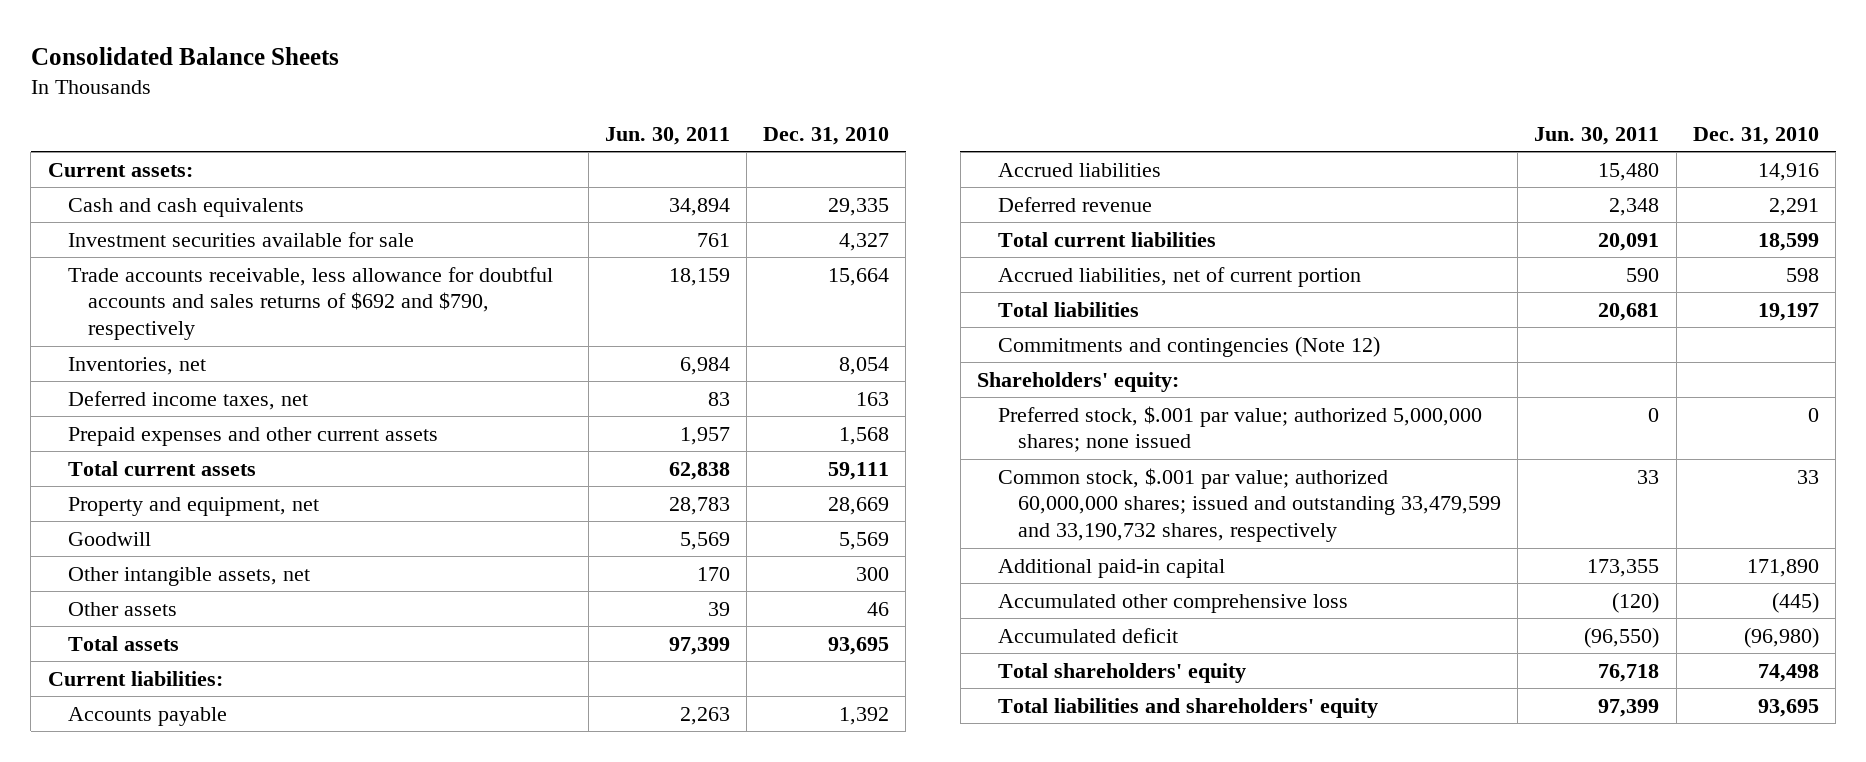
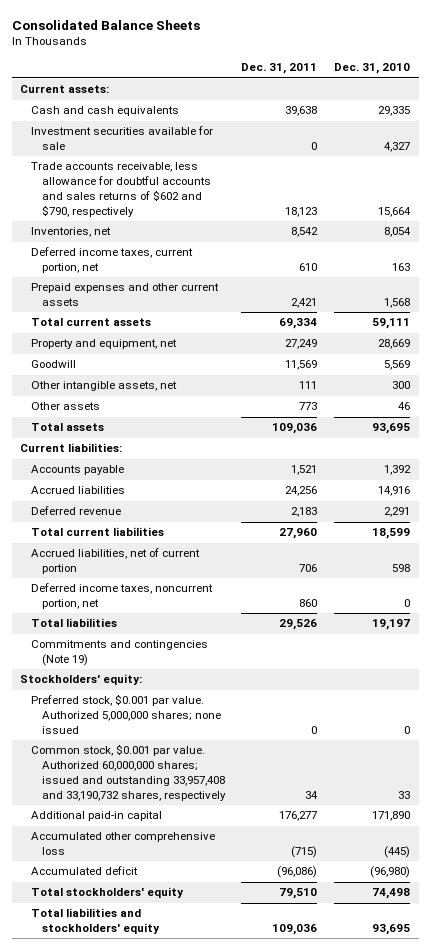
- | Jun. 30, 2011 | Dec. 31, 2010
+ | Dec. 31, 2011 | Dec. 31, 2010
- Trade accounts receivable, less allowance for doubtful accounts and sales returns of $692 and $790, respectively | 18,159 | 15,664
+ Trade accounts receivable, less allowance for doubtful accounts and sales returns of $602 and $790, respectively | 18,123 | 15,664
- Deferred income taxes, net | 83 | 163
+ Deferred income taxes, current portion, net | 610 | 163
+ Deferred income taxes, noncurrent portion, net | 860 | 0
- Commitments and contingencies (Note 12)
- Shareholders' equity:
- Preferred stock, $.001 par value; authorized 5,000,000 shares; none issued | 0 | 0
- Common stock, $.001 par value; authorized 60,000,000 shares; issued and outstanding 33,479,599 and 33,190,732 shares, respectively | 33 | 33
+ Commitments and contingencies (Note 19)
+ Stockholders' equity:
+ Preferred stock, $0.001 par value. Authorized 5,000,000 shares; none issued | 0 | 0
+ Common stock, $0.001 par value. Authorized 60,000,000 shares; issued and outstanding 33,957,408 and 33,190,732 shares, respectively | 34 | 33
- Total shareholders' equity | 76,718 | 74,498
- Total liabilities and shareholders' equity | 97,399 | 93,695
+ Total stockholders' equity | 79,510 | 74,498
+ Total liabilities and stockholders' equity | 109,036 | 93,695

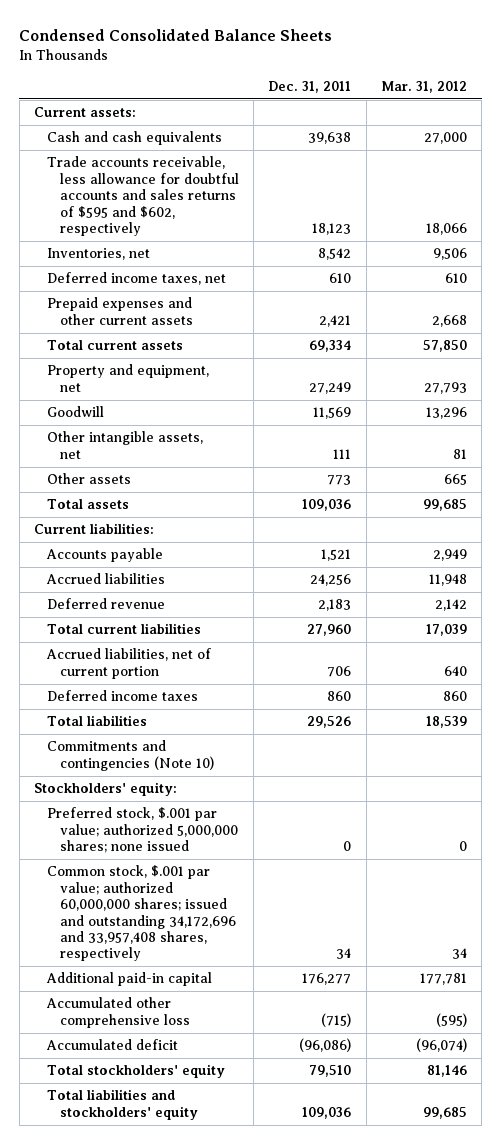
- Consolidated Balance Sheets
+ Condensed Consolidated Balance Sheets
- | Dec. 31, 2011 | Dec. 31, 2010
+ | Dec. 31, 2011 | Mar. 31, 2012
- Investment securities available for sale | 0 | 4,327
- Trade accounts receivable, less allowance for doubtful accounts and sales returns of $602 and $790, respectively | 18,123 | 15,664
+ Trade accounts receivable, less allowance for doubtful accounts and sales returns of $595 and $602, respectively | 18,123 | 18,066
- Deferred income taxes, current portion, net | 610 | 163
+ Deferred income taxes, net | 610 | 610
- Deferred income taxes, noncurrent portion, net | 860 | 0
+ Deferred income taxes | 860 | 860
- Commitments and contingencies (Note 19)
+ Commitments and contingencies (Note 10)
- Preferred stock, $0.001 par value. Authorized 5,000,000 shares; none issued | 0 | 0
- Common stock, $0.001 par value. Authorized 60,000,000 shares; issued and outstanding 33,957,408 and 33,190,732 shares, respectively | 34 | 33
+ Preferred stock, $.001 par value; authorized 5,000,000 shares; none issued | 0 | 0
+ Common stock, $.001 par value; authorized 60,000,000 shares; issued and outstanding 34,172,696 and 33,957,408 shares, respectively | 34 | 34

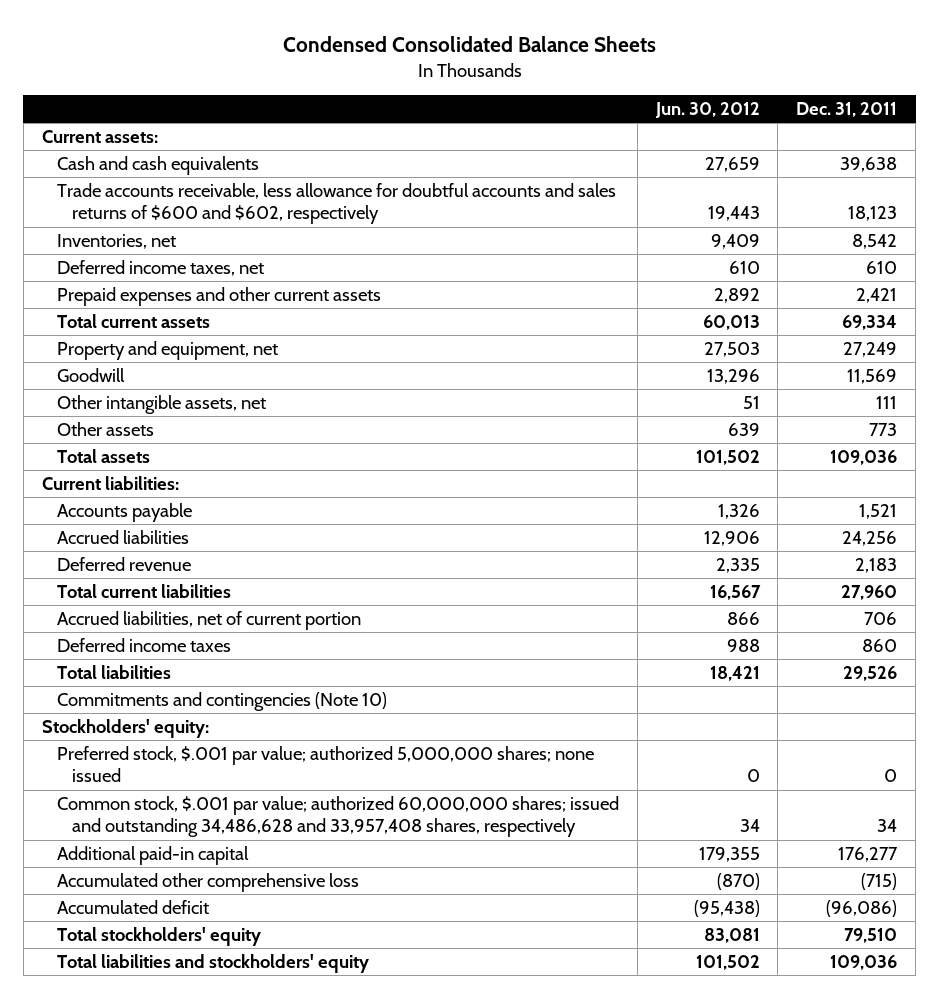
- | Dec. 31, 2011 | Mar. 31, 2012
+ | Jun. 30, 2012 | Dec. 31, 2011
- Trade accounts receivable, less allowance for doubtful accounts and sales returns of $595 and $602, respectively | 18,123 | 18,066
+ Trade accounts receivable, less allowance for doubtful accounts and sales returns of $600 and $602, respectively | 19,443 | 18,123
- Common stock, $.001 par value; authorized 60,000,000 shares; issued and outstanding 34,172,696 and 33,957,408 shares, respectively | 34 | 34
+ Common stock, $.001 par value; authorized 60,000,000 shares; issued and outstanding 34,486,628 and 33,957,408 shares, respectively | 34 | 34

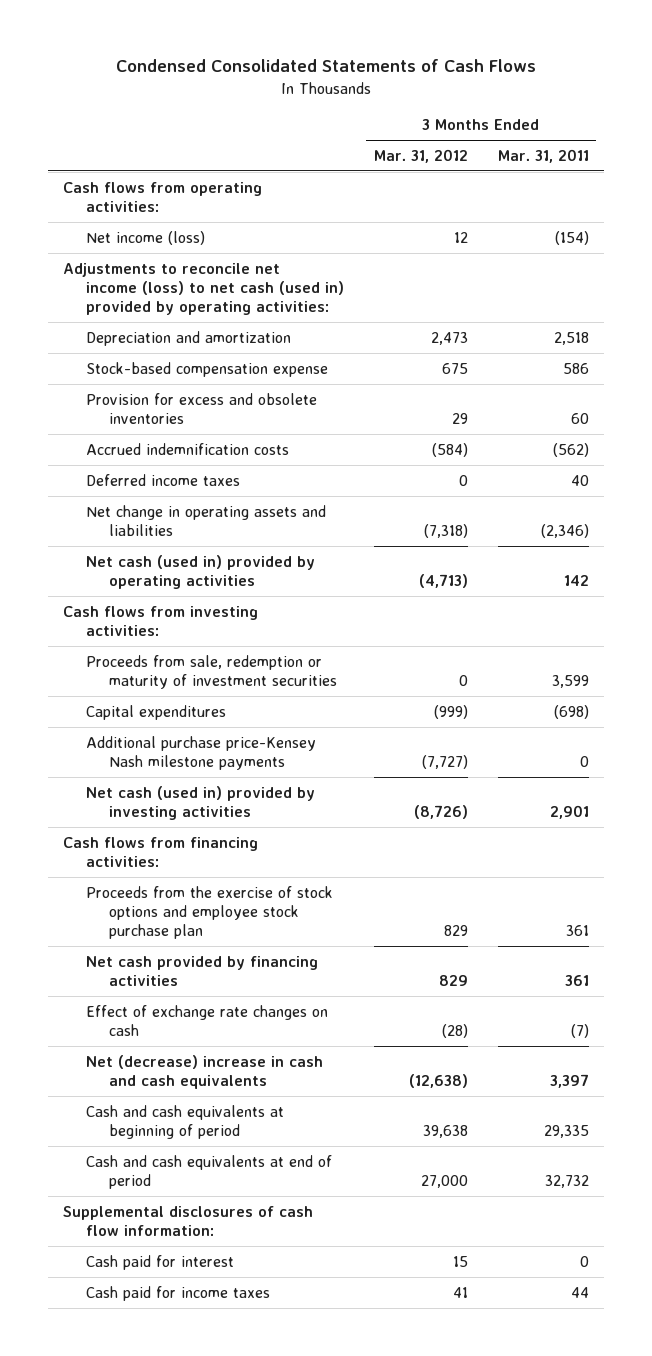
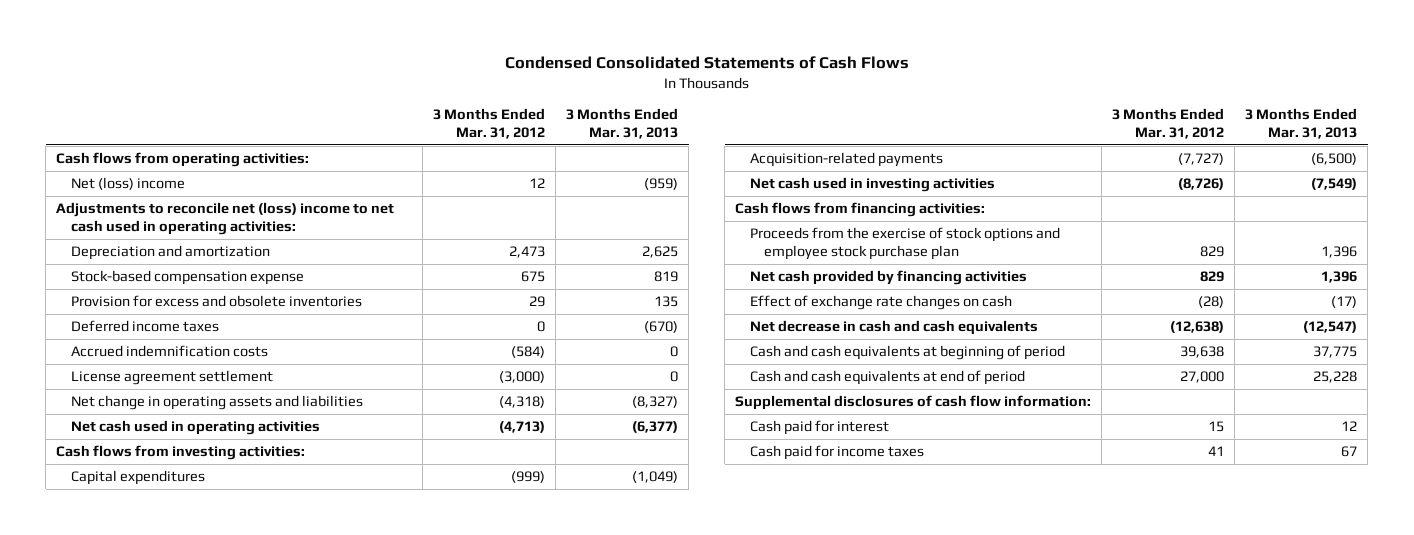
- | 3 Months Ended Mar. 31, 2012 | 3 Months Ended Mar. 31, 2011
+ | 3 Months Ended Mar. 31, 2012 | 3 Months Ended Mar. 31, 2013
- Net income (loss) | 12 | (154)
- Adjustments to reconcile net income (loss) to net cash (used in) provided by operating activities:
+ Net (loss) income | 12 | (959)
+ Adjustments to reconcile net (loss) income to net cash used in operating activities:
- Net change in operating assets and liabilities | (7,318) | (2,346)
- Net cash (used in) provided by operating activities | (4,713) | 142
moved down: Accrued indemnification costs | (584) | 0
+ License agreement settlement | (3,000) | 0
+ Net change in operating assets and liabilities | (4,318) | (8,327)
+ Net cash used in operating activities | (4,713) | (6,377)
- Proceeds from sale, redemption or maturity of investment securities | 0 | 3,599
- Additional purchase price-Kensey Nash milestone payments | (7,727) | 0
- Net cash (used in) provided by investing activities | (8,726) | 2,901
+ Acquisition-related payments | (7,727) | (6,500)
+ Net cash used in investing activities | (8,726) | (7,549)
- Net (decrease) increase in cash and cash equivalents | (12,638) | 3,397
+ Net decrease in cash and cash equivalents | (12,638) | (12,547)

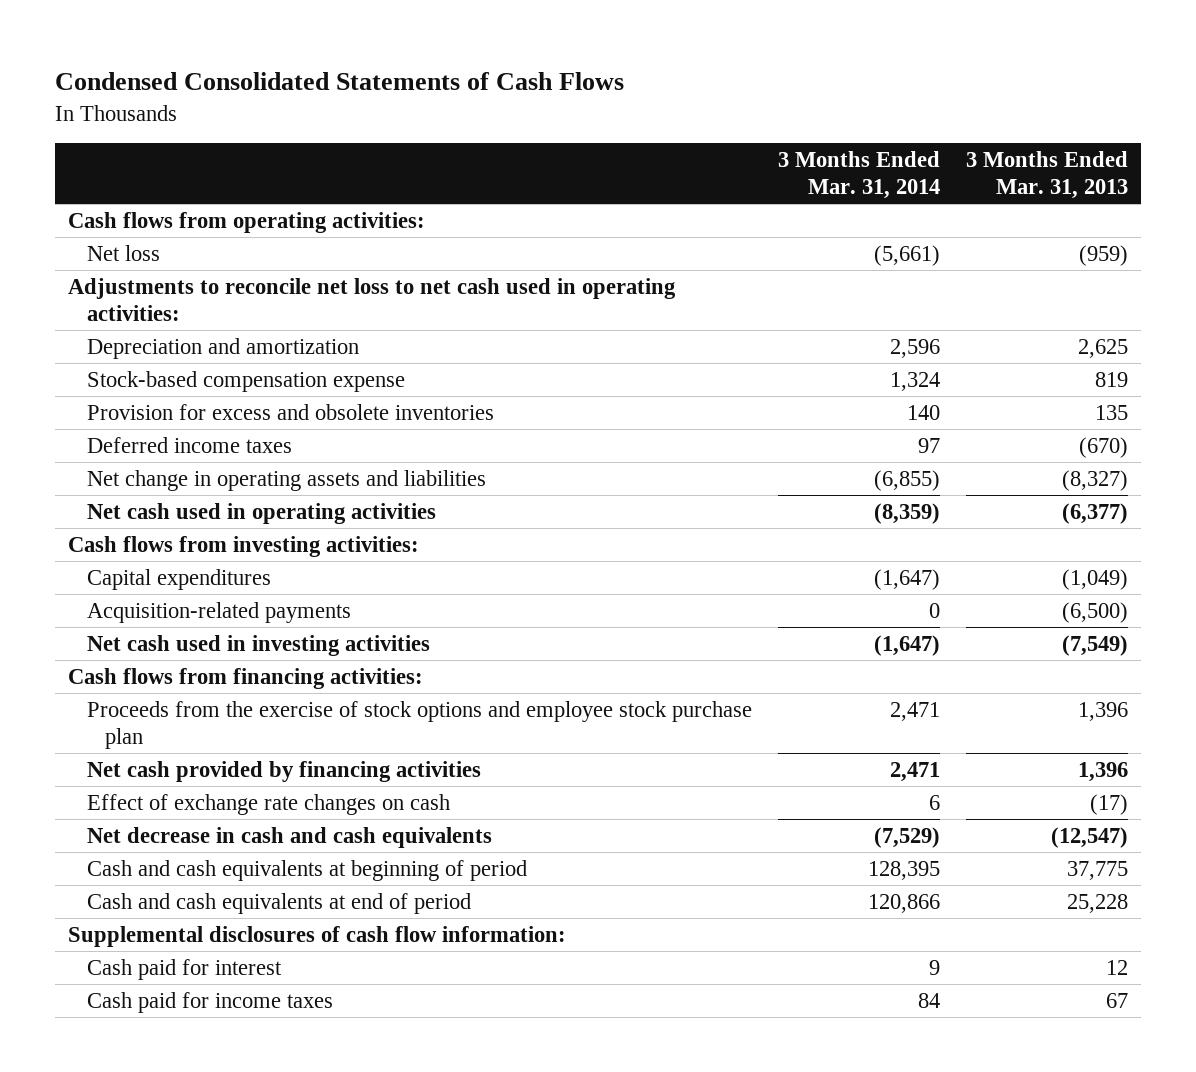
- | 3 Months Ended Mar. 31, 2012 | 3 Months Ended Mar. 31, 2013
+ | 3 Months Ended Mar. 31, 2014 | 3 Months Ended Mar. 31, 2013
- Net (loss) income | 12 | (959)
- Adjustments to reconcile net (loss) income to net cash used in operating activities:
+ Net loss | (5,661) | (959)
+ Adjustments to reconcile net loss to net cash used in operating activities:
- Accrued indemnification costs | (584) | 0
- License agreement settlement | (3,000) | 0

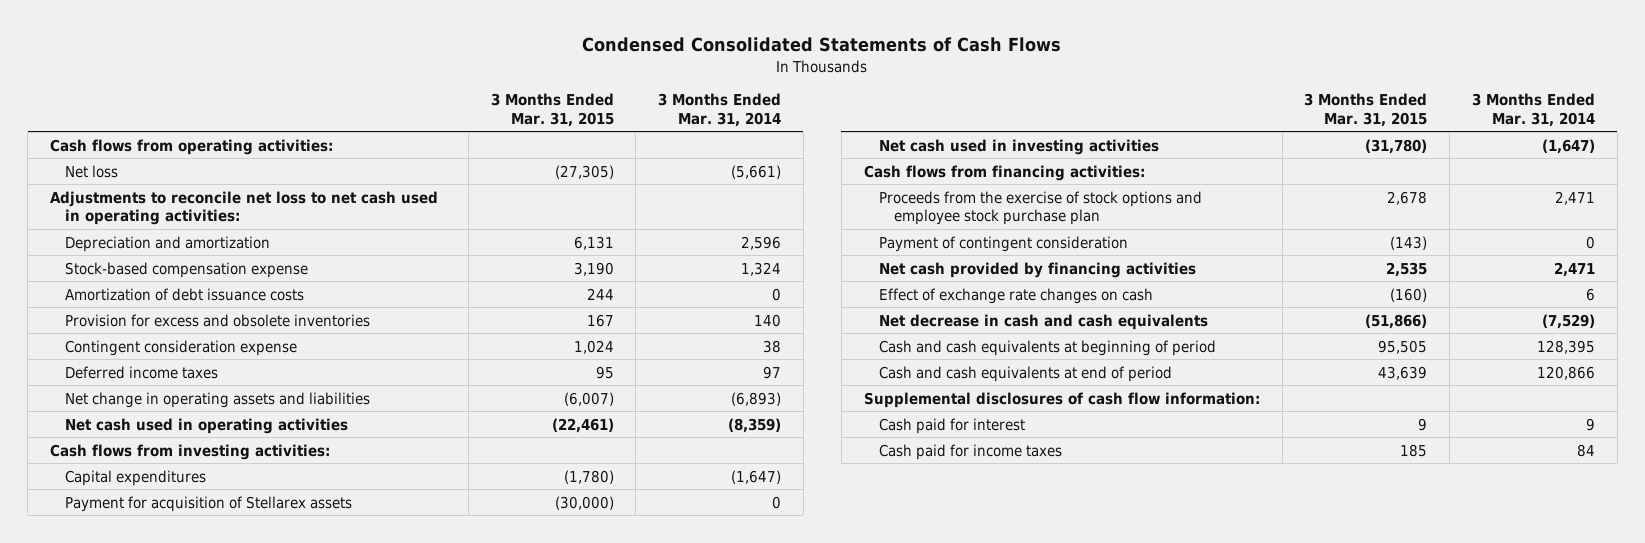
- | 3 Months Ended Mar. 31, 2014 | 3 Months Ended Mar. 31, 2013
+ | 3 Months Ended Mar. 31, 2015 | 3 Months Ended Mar. 31, 2014
+ Amortization of debt issuance costs | 244 | 0
+ Contingent consideration expense | 1,024 | 38
- Net change in operating assets and liabilities | (6,855) | (8,327)
+ Net change in operating assets and liabilities | (6,007) | (6,893)
- Acquisition-related payments | 0 | (6,500)
+ Payment for acquisition of Stellarex assets | (30,000) | 0
+ Payment of contingent consideration | (143) | 0

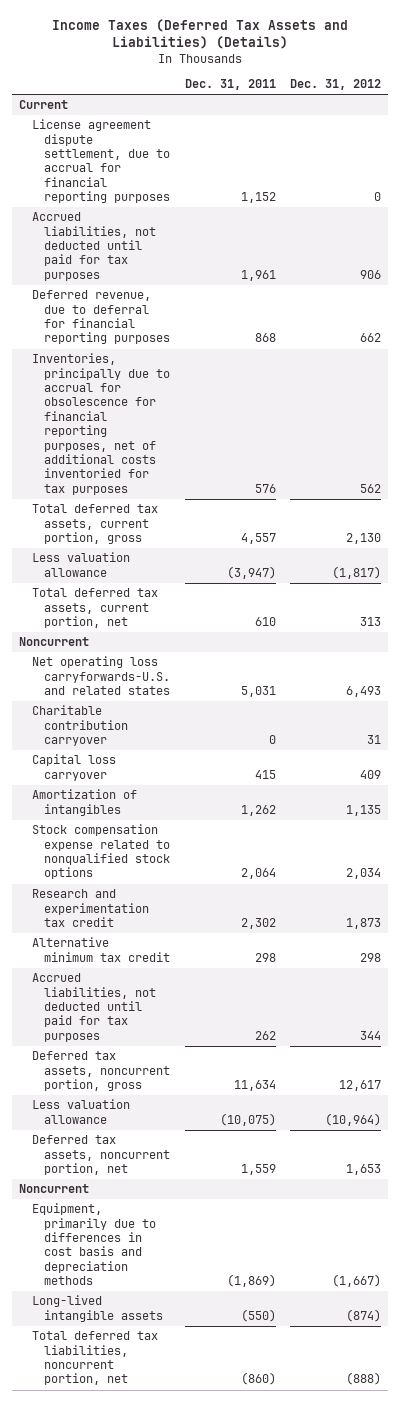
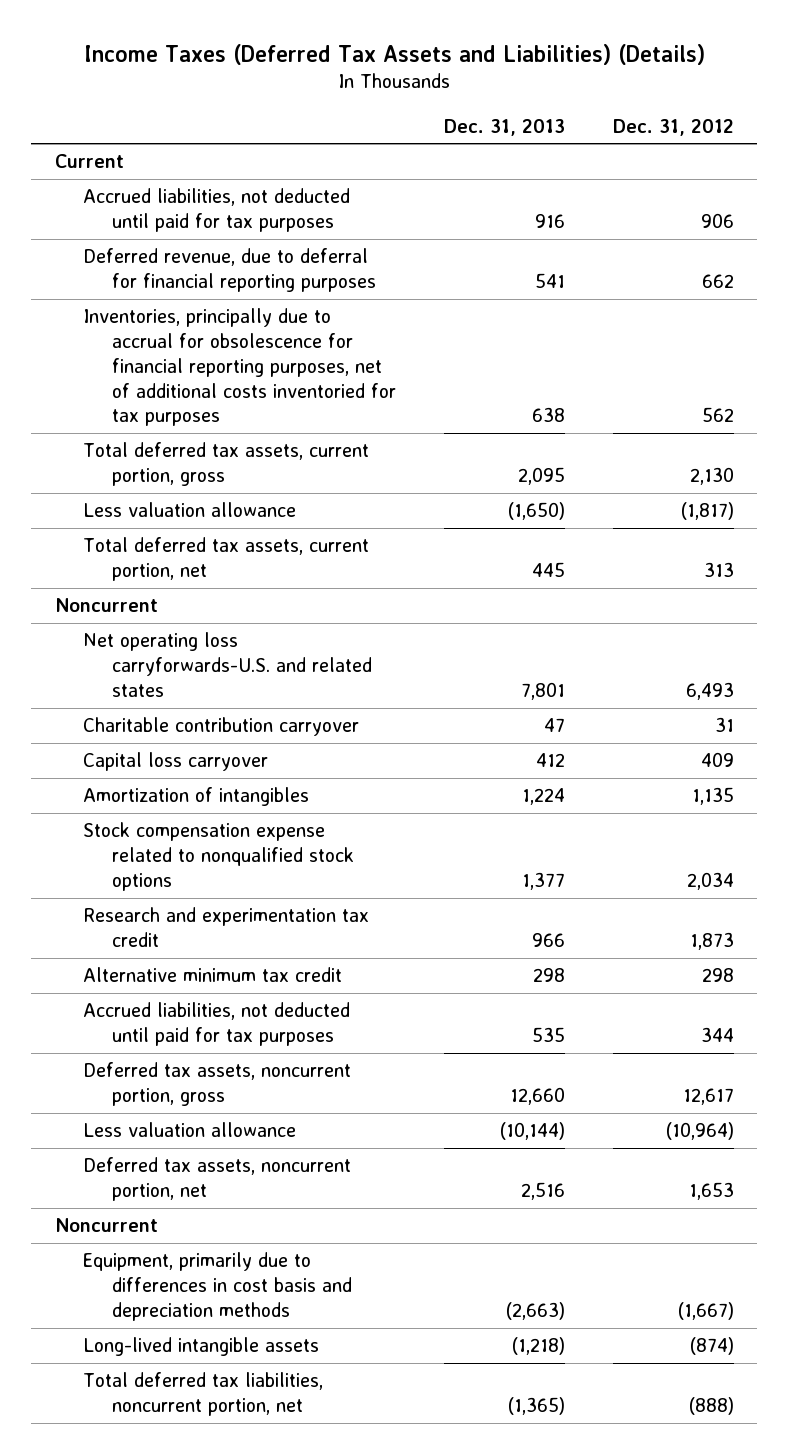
- | Dec. 31, 2011 | Dec. 31, 2012
+ | Dec. 31, 2013 | Dec. 31, 2012
- License agreement dispute settlement, due to accrual for financial reporting purposes | 1,152 | 0

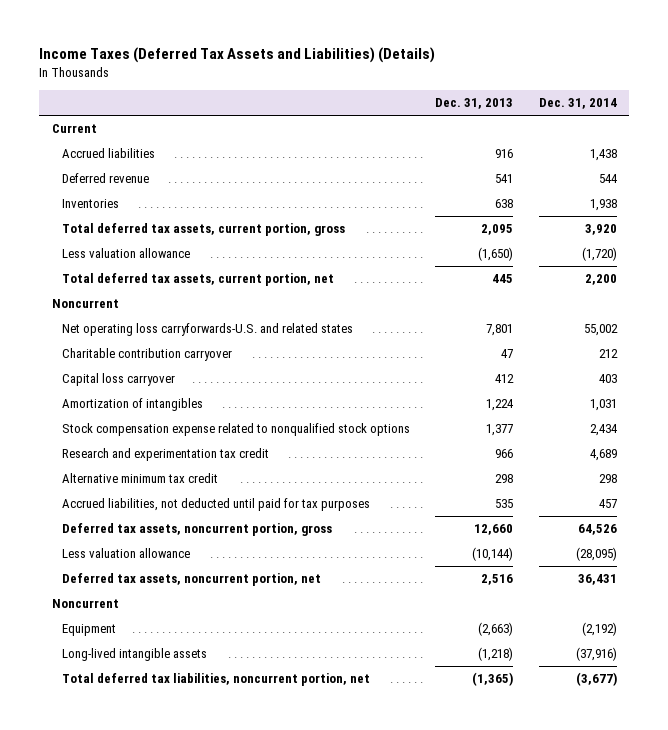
- | Dec. 31, 2013 | Dec. 31, 2012
+ | Dec. 31, 2013 | Dec. 31, 2014
- Accrued liabilities, not deducted until paid for tax purposes | 916 | 906
- Deferred revenue, due to deferral for financial reporting purposes | 541 | 662
- Inventories, principally due to accrual for obsolescence for financial reporting purposes, net of additional costs inventoried for tax purposes | 638 | 562
+ Accrued liabilities | 916 | 1,438
+ Deferred revenue | 541 | 544
+ Inventories | 638 | 1,938
- Equipment, primarily due to differences in cost basis and depreciation methods | (2,663) | (1,667)
+ Equipment | (2,663) | (2,192)

